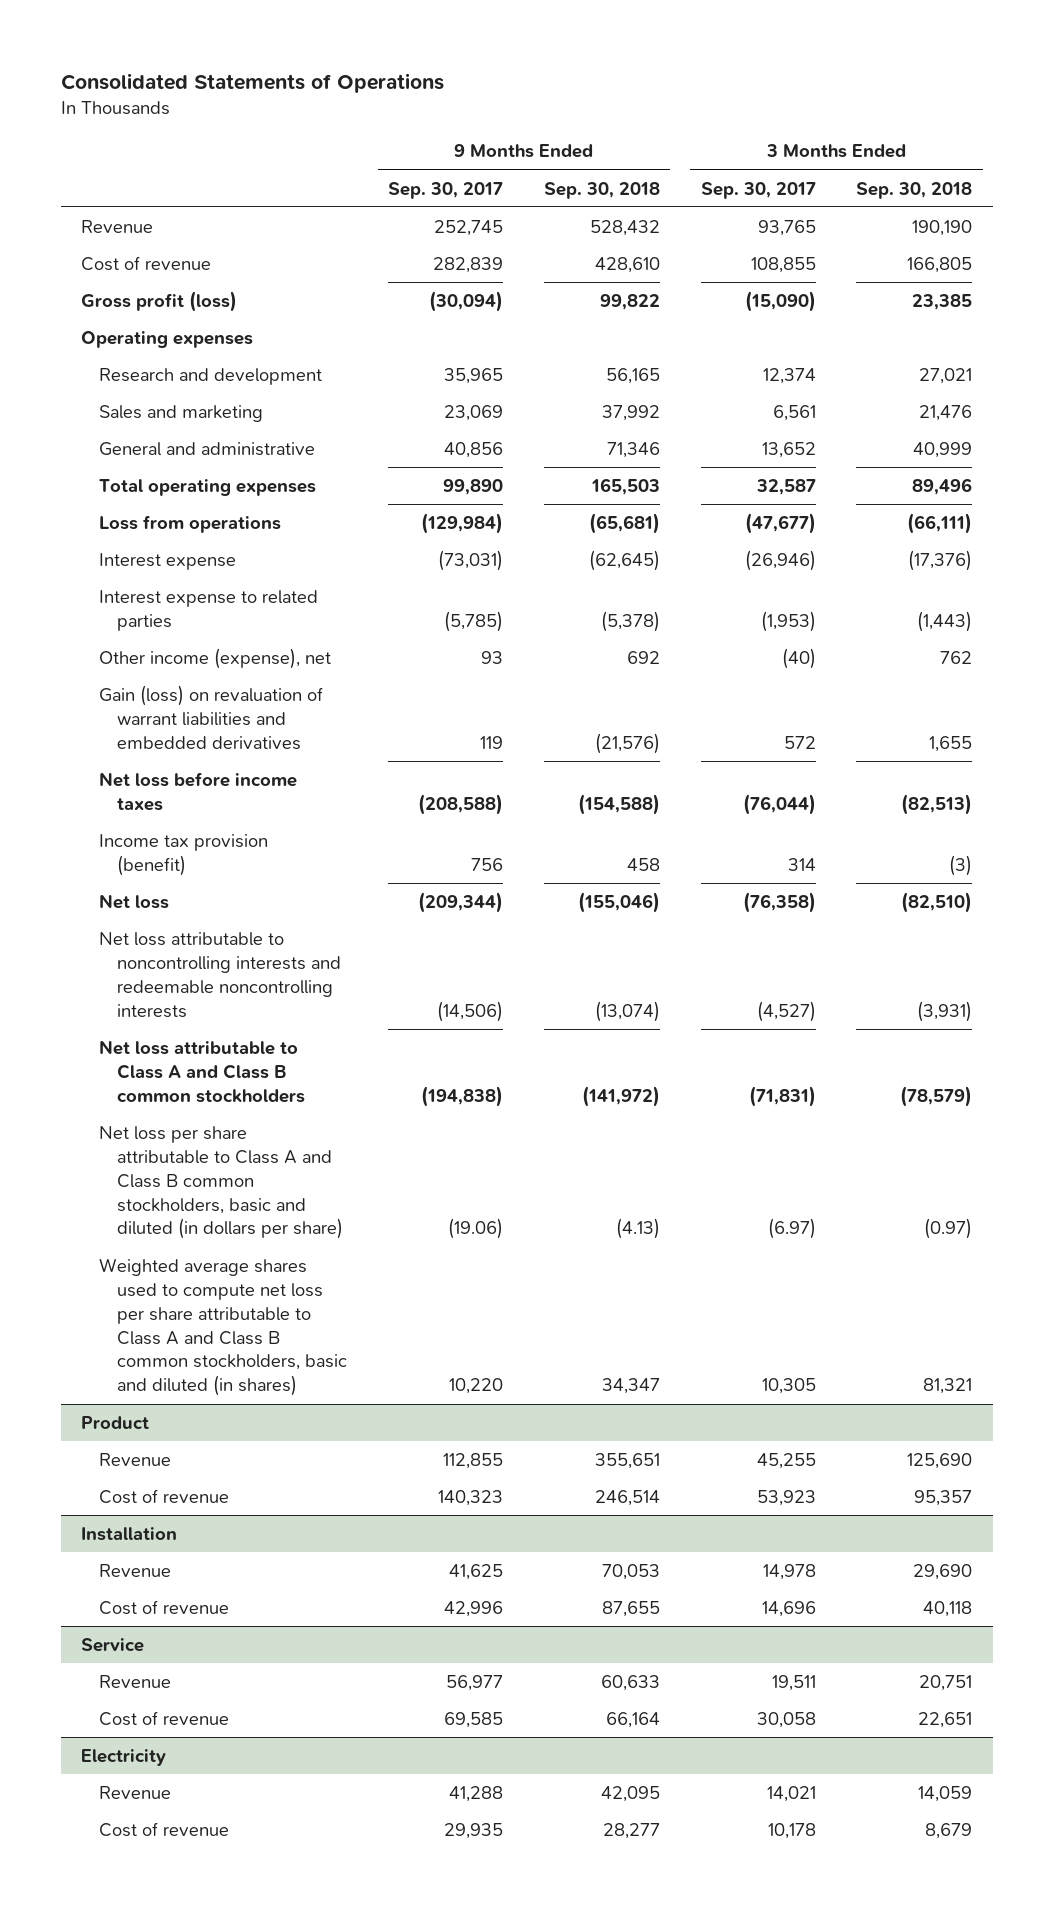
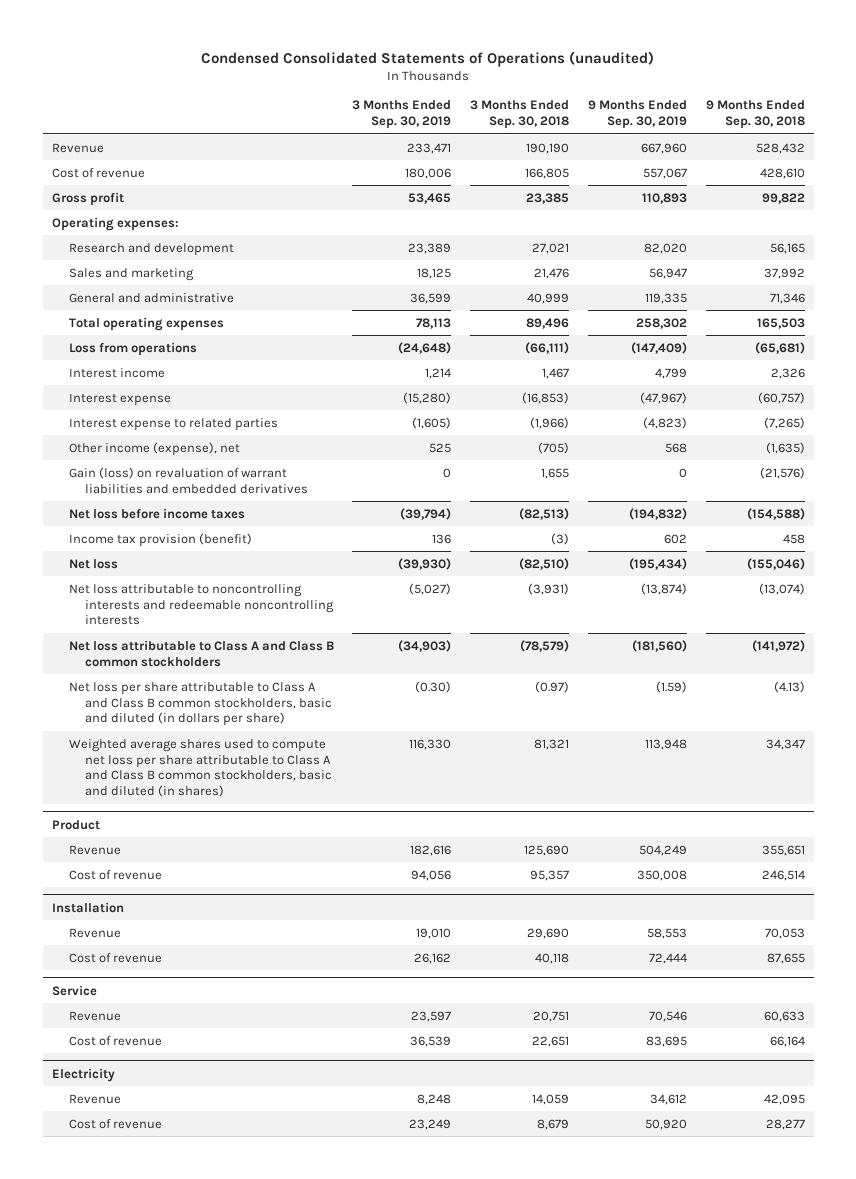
- Consolidated Statements of Operations
+ Condensed Consolidated Statements of Operations (unaudited)
- | 9 Months Ended Sep. 30, 2017 | 9 Months Ended Sep. 30, 2018 | 3 Months Ended Sep. 30, 2017 | 3 Months Ended Sep. 30, 2018
+ | 3 Months Ended Sep. 30, 2019 | 3 Months Ended Sep. 30, 2018 | 9 Months Ended Sep. 30, 2019 | 9 Months Ended Sep. 30, 2018
- Gross profit (loss) | (30,094) | 99,822 | (15,090) | 23,385
- Operating expenses
+ Gross profit | 53,465 | 23,385 | 110,893 | 99,822
+ Operating expenses:
- Interest expense | (73,031) | (62,645) | (26,946) | (17,376)
- Interest expense to related parties | (5,785) | (5,378) | (1,953) | (1,443)
- Other income (expense), net | 93 | 692 | (40) | 762
+ Interest income | 1,214 | 1,467 | 4,799 | 2,326
+ Interest expense | (15,280) | (16,853) | (47,967) | (60,757)
+ Interest expense to related parties | (1,605) | (1,966) | (4,823) | (7,265)
+ Other income (expense), net | 525 | (705) | 568 | (1,635)

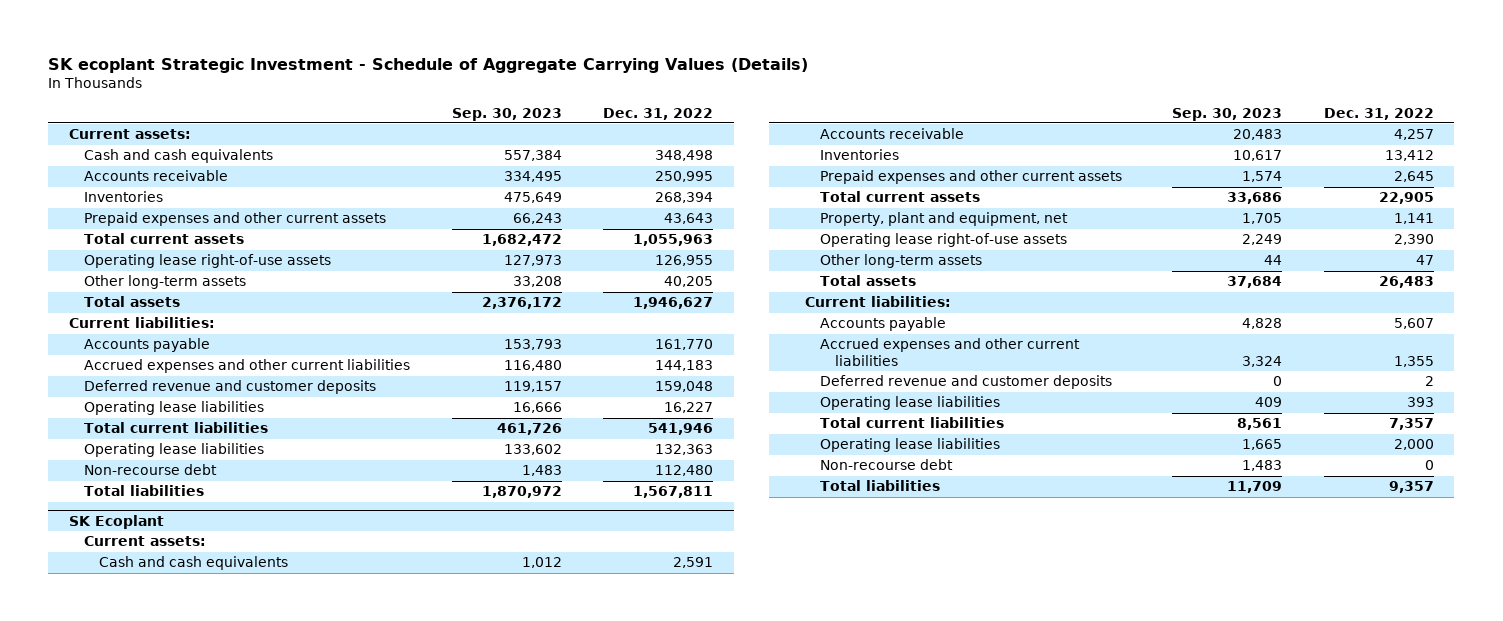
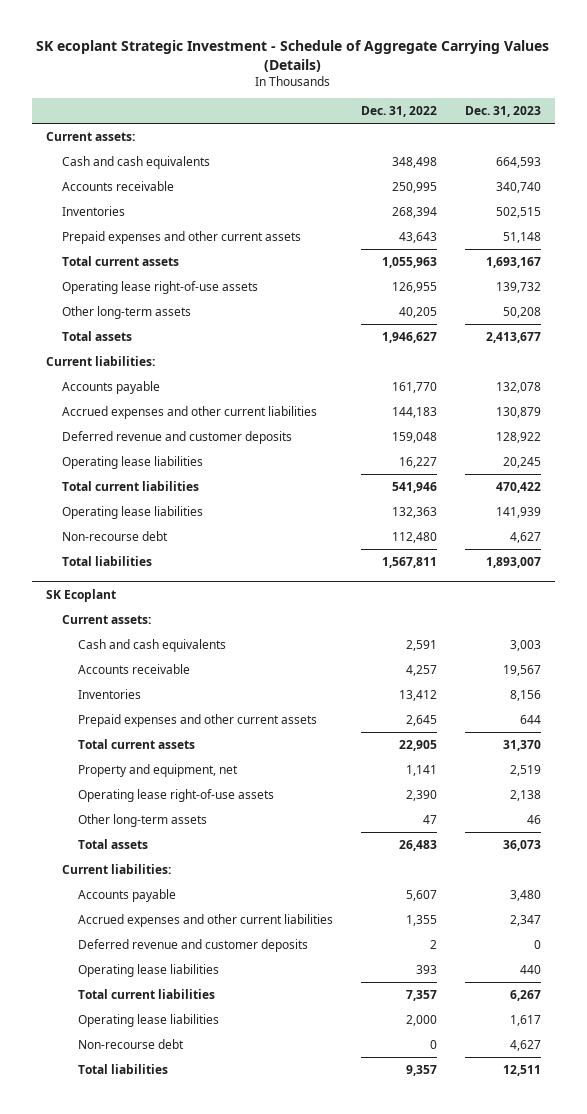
- | Sep. 30, 2023 | Dec. 31, 2022
+ | Dec. 31, 2022 | Dec. 31, 2023
@ SK Ecoplant
- Property, plant and equipment, net | 1,705 | 1,141
+ Property and equipment, net | 1,141 | 2,519

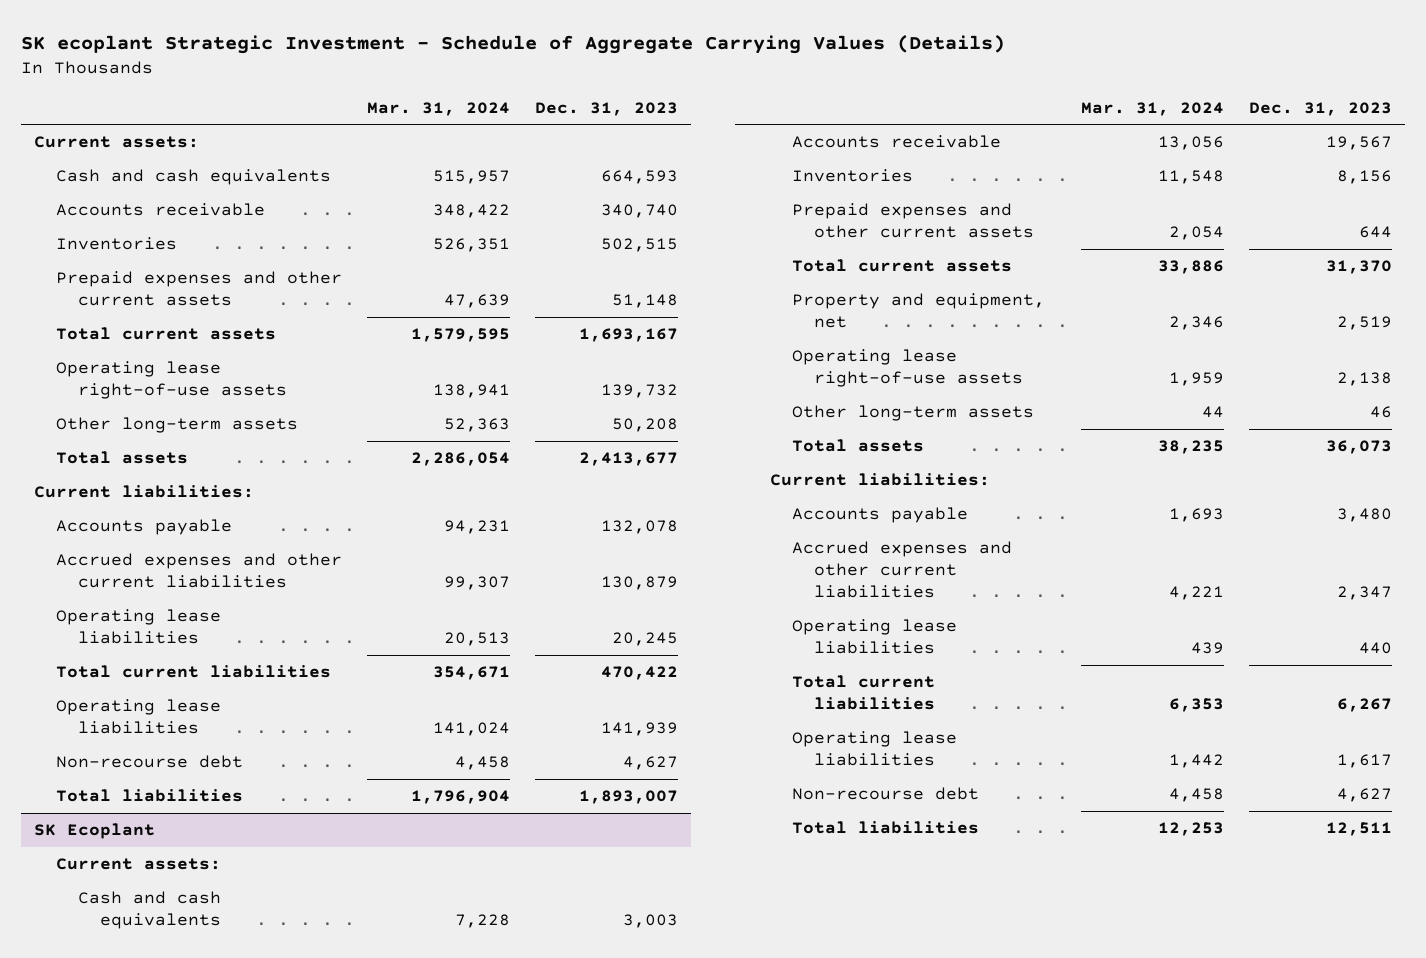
- | Dec. 31, 2022 | Dec. 31, 2023
+ | Mar. 31, 2024 | Dec. 31, 2023
- Deferred revenue and customer deposits | 159,048 | 128,922
@ SK Ecoplant
- Deferred revenue and customer deposits | 2 | 0

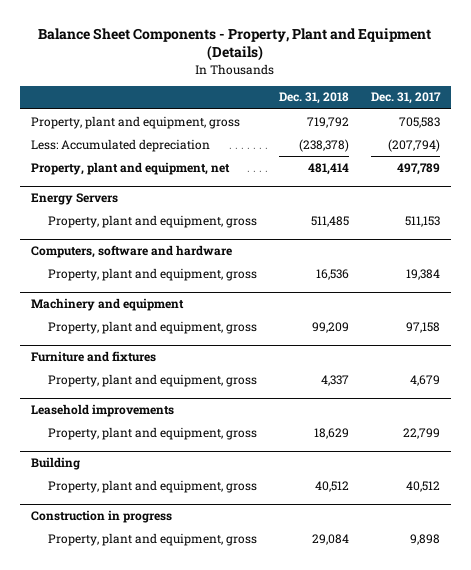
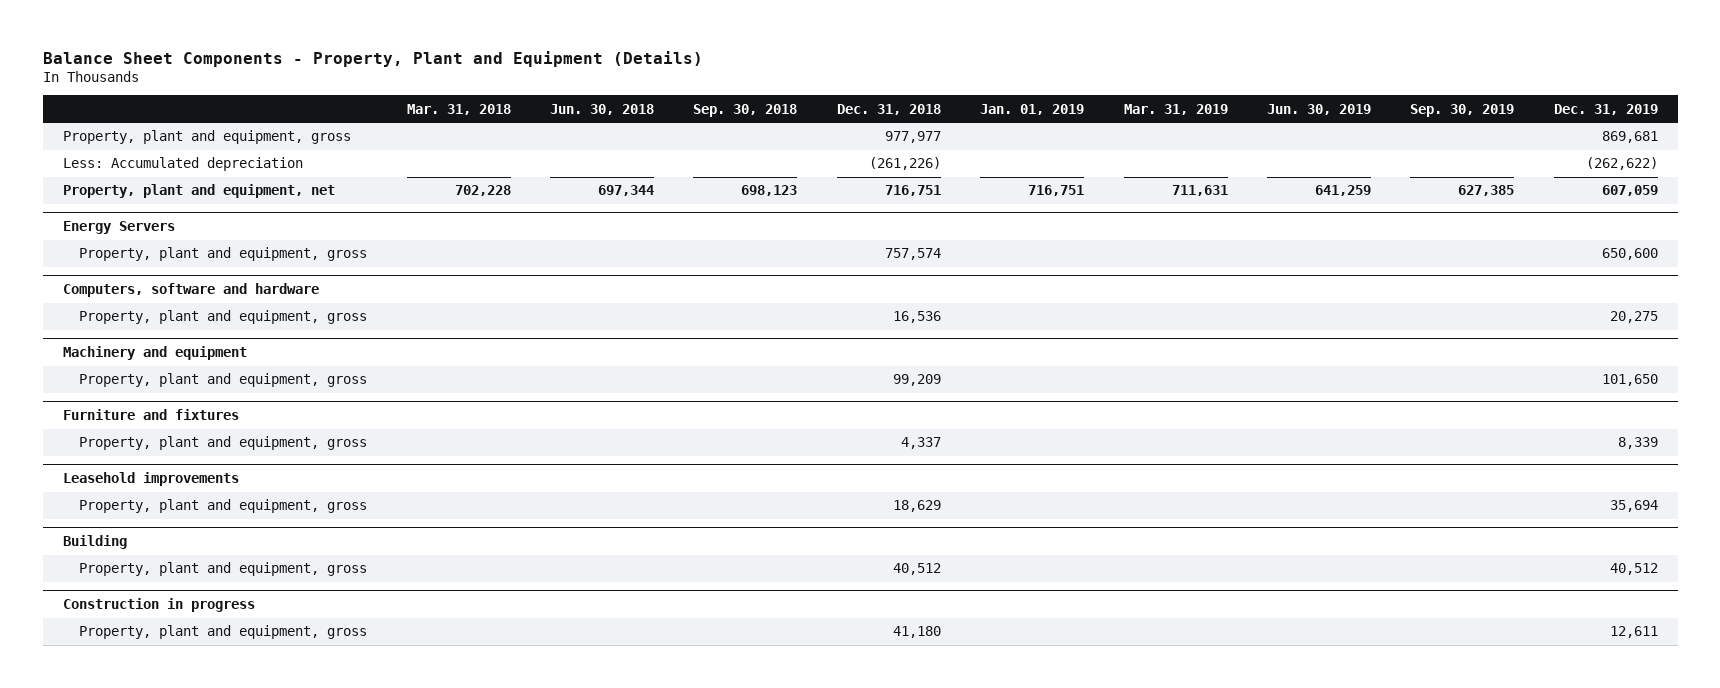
- | Dec. 31, 2018 | Dec. 31, 2017
+ | Mar. 31, 2018 | Jun. 30, 2018 | Sep. 30, 2018 | Dec. 31, 2018 | Jan. 01, 2019 | Mar. 31, 2019 | Jun. 30, 2019 | Sep. 30, 2019 | Dec. 31, 2019
- Property, plant and equipment, gross | 719,792 | 705,583
- Less: Accumulated depreciation | (238,378) | (207,794)
- Property, plant and equipment, net | 481,414 | 497,789
+ Property, plant and equipment, gross | | | | 977,977 | | | | | 869,681
+ Less: Accumulated depreciation | | | | (261,226) | | | | | (262,622)
+ Property, plant and equipment, net | 702,228 | 697,344 | 698,123 | 716,751 | 716,751 | 711,631 | 641,259 | 627,385 | 607,059
@ Energy Servers
- Property, plant and equipment, gross | 511,485 | 511,153
+ Property, plant and equipment, gross | | | | 757,574 | | | | | 650,600
@ Construction in progress
- Property, plant and equipment, gross | 29,084 | 9,898
+ Property, plant and equipment, gross | | | | 41,180 | | | | | 12,611

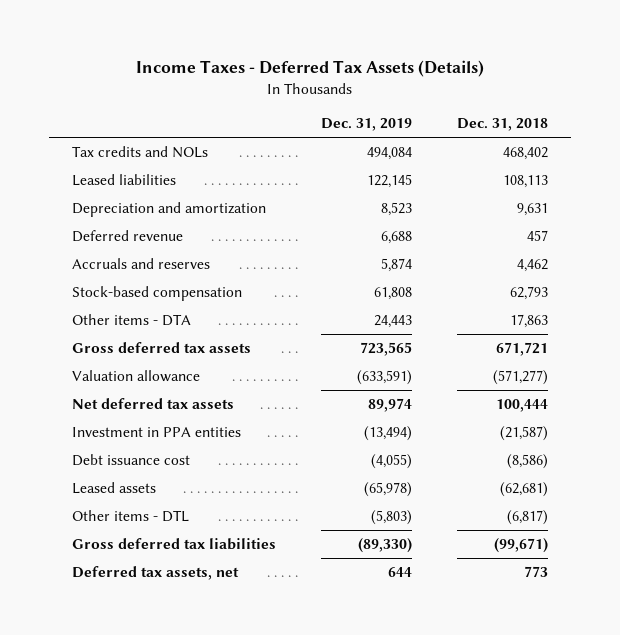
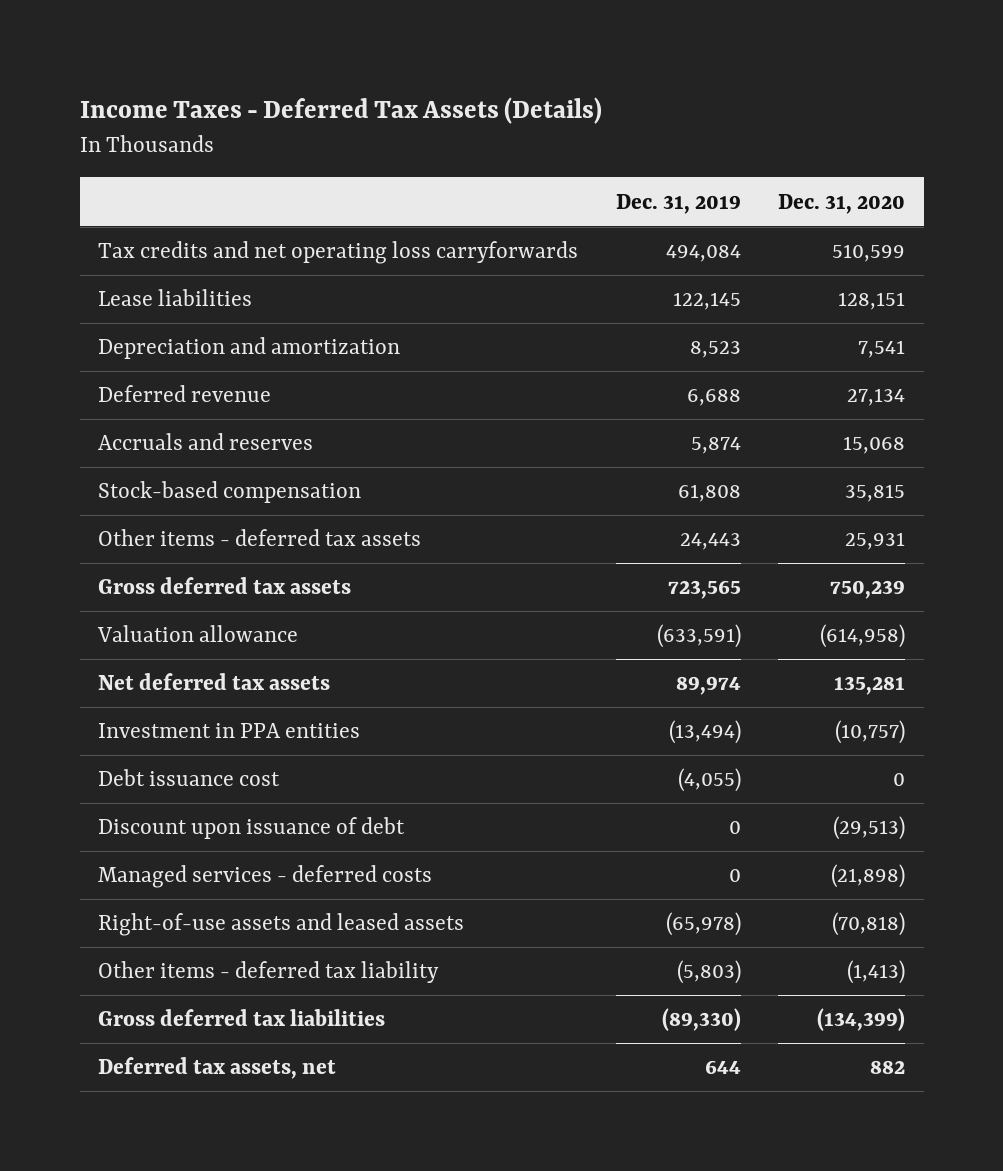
- | Dec. 31, 2019 | Dec. 31, 2018
+ | Dec. 31, 2019 | Dec. 31, 2020
- Tax credits and NOLs | 494,084 | 468,402
- Leased liabilities | 122,145 | 108,113
+ Tax credits and net operating loss carryforwards | 494,084 | 510,599
+ Lease liabilities | 122,145 | 128,151
- Other items - DTA | 24,443 | 17,863
+ Other items - deferred tax assets | 24,443 | 25,931
- Leased assets | (65,978) | (62,681)
- Other items - DTL | (5,803) | (6,817)
+ Discount upon issuance of debt | 0 | (29,513)
+ Managed services - deferred costs | 0 | (21,898)
+ Right-of-use assets and leased assets | (65,978) | (70,818)
+ Other items - deferred tax liability | (5,803) | (1,413)

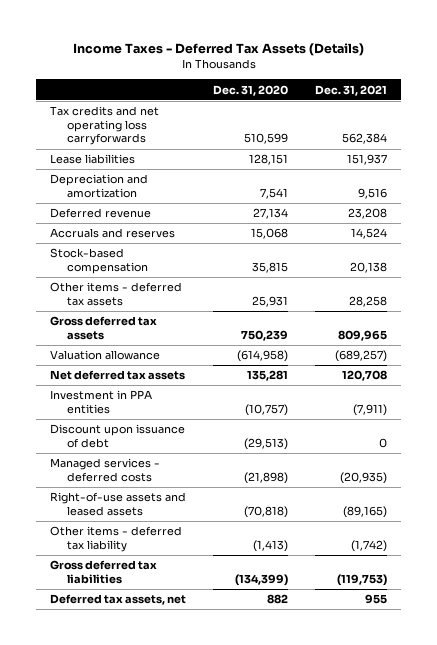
- | Dec. 31, 2019 | Dec. 31, 2020
+ | Dec. 31, 2020 | Dec. 31, 2021
- Debt issuance cost | (4,055) | 0

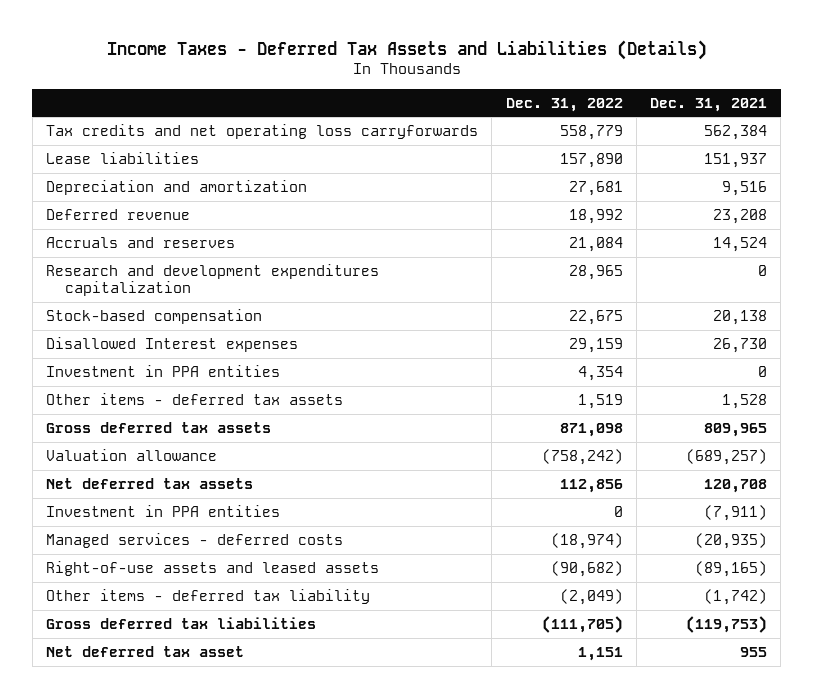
- Income Taxes - Deferred Tax Assets (Details)
+ Income Taxes - Deferred Tax Assets and Liabilities (Details)
- | Dec. 31, 2020 | Dec. 31, 2021
+ | Dec. 31, 2022 | Dec. 31, 2021
+ Research and development expenditures capitalization | 28,965 | 0
- Other items - deferred tax assets | 25,931 | 28,258
+ Disallowed Interest expenses | 29,159 | 26,730
+ Investment in PPA entities | 4,354 | 0
+ Other items - deferred tax assets | 1,519 | 1,528
- Discount upon issuance of debt | (29,513) | 0
- Deferred tax assets, net | 882 | 955
+ Net deferred tax asset | 1,151 | 955

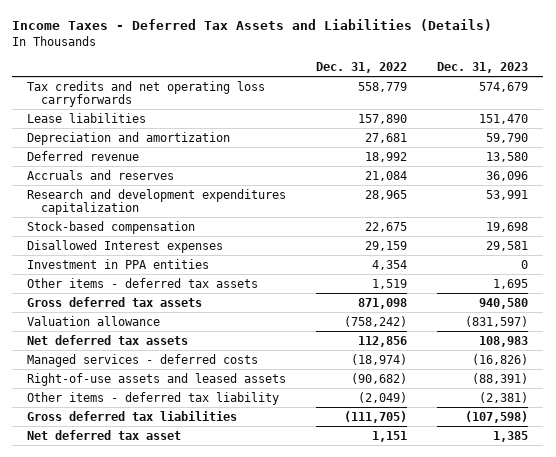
- | Dec. 31, 2022 | Dec. 31, 2021
+ | Dec. 31, 2022 | Dec. 31, 2023
- Investment in PPA entities | 0 | (7,911)

